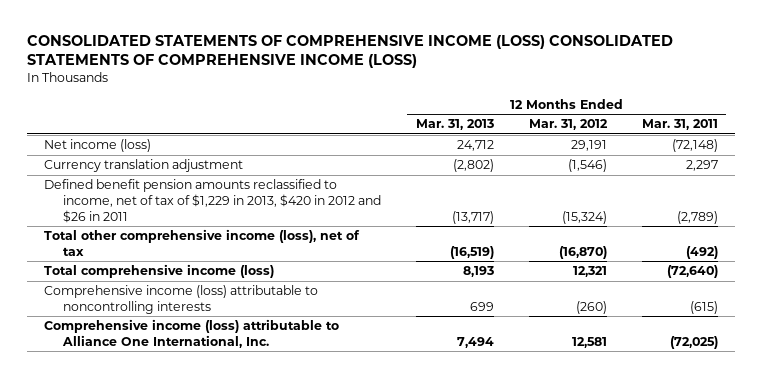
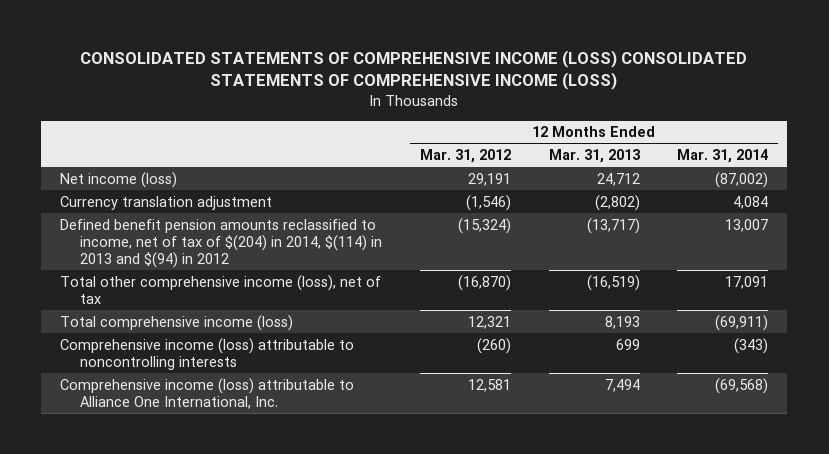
- | 12 Months Ended Mar. 31, 2013 | 12 Months Ended Mar. 31, 2012 | 12 Months Ended Mar. 31, 2011
+ | 12 Months Ended Mar. 31, 2012 | 12 Months Ended Mar. 31, 2013 | 12 Months Ended Mar. 31, 2014
- Defined benefit pension amounts reclassified to income, net of tax of $1,229 in 2013, $420 in 2012 and $26 in 2011 | (13,717) | (15,324) | (2,789)
+ Defined benefit pension amounts reclassified to income, net of tax of $(204) in 2014, $(114) in 2013 and $(94) in 2012 | (15,324) | (13,717) | 13,007

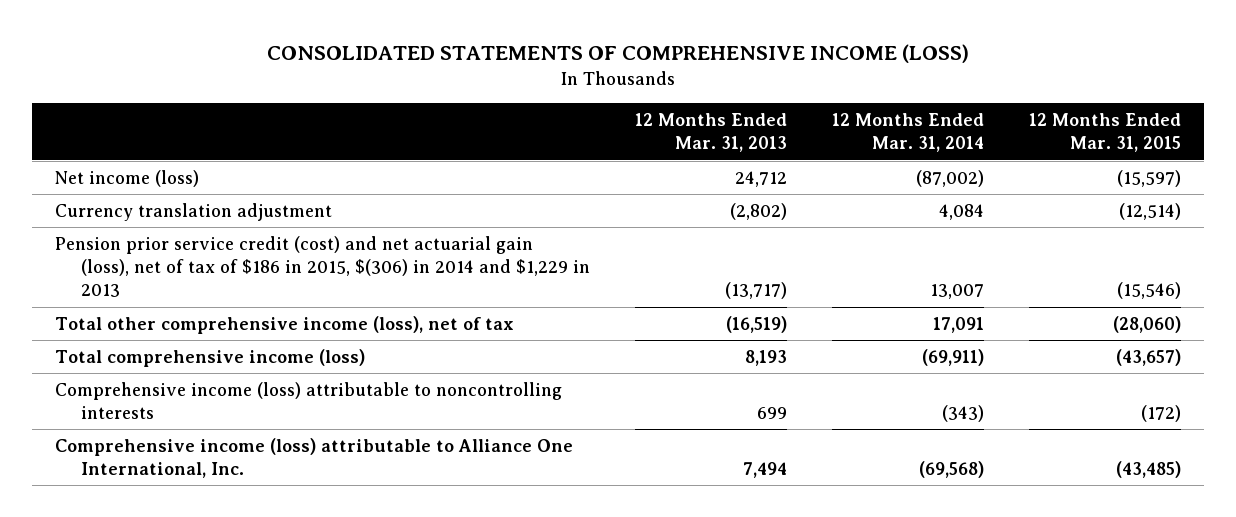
- CONSOLIDATED STATEMENTS OF COMPREHENSIVE INCOME (LOSS) CONSOLIDATED STATEMENTS OF COMPREHENSIVE INCOME (LOSS)
+ CONSOLIDATED STATEMENTS OF COMPREHENSIVE INCOME (LOSS)
- | 12 Months Ended Mar. 31, 2012 | 12 Months Ended Mar. 31, 2013 | 12 Months Ended Mar. 31, 2014
+ | 12 Months Ended Mar. 31, 2013 | 12 Months Ended Mar. 31, 2014 | 12 Months Ended Mar. 31, 2015
- Defined benefit pension amounts reclassified to income, net of tax of $(204) in 2014, $(114) in 2013 and $(94) in 2012 | (15,324) | (13,717) | 13,007
+ Pension prior service credit (cost) and net actuarial gain (loss), net of tax of $186 in 2015, $(306) in 2014 and $1,229 in 2013 | (13,717) | 13,007 | (15,546)

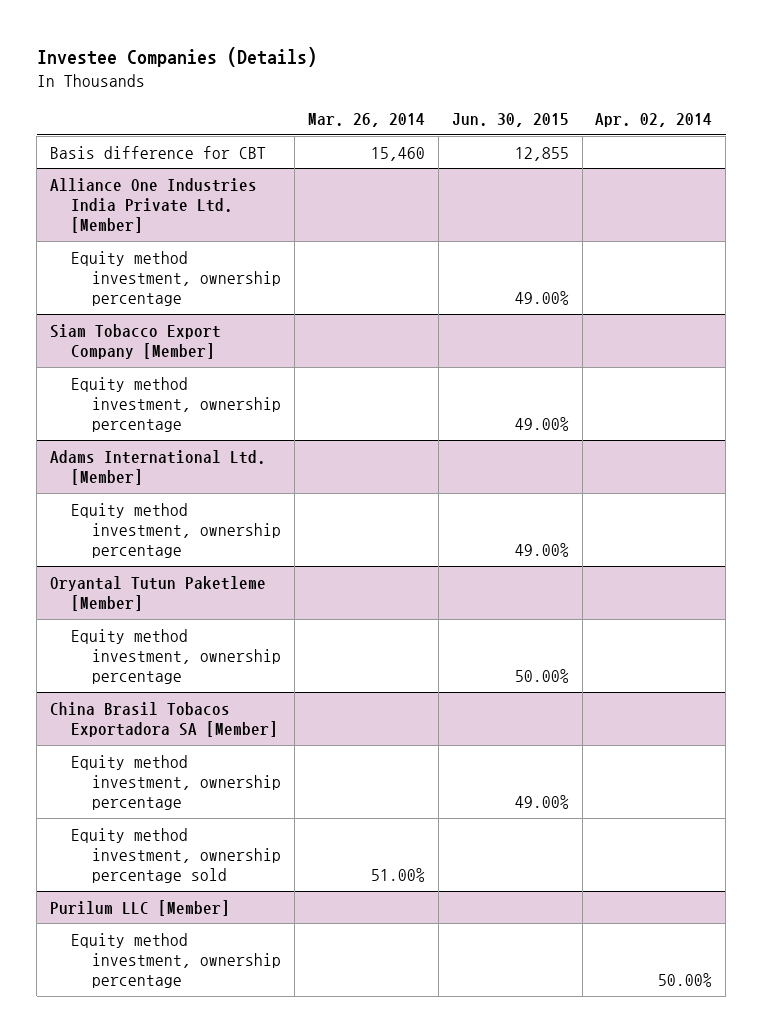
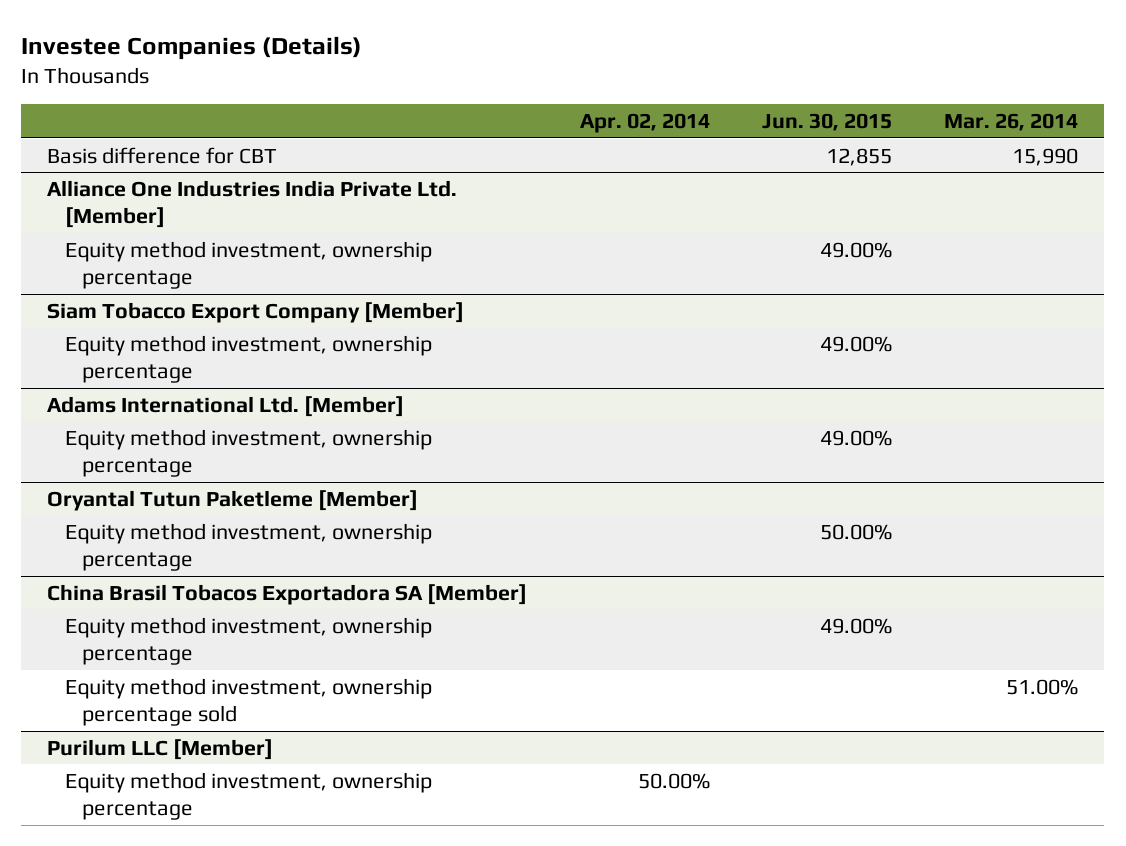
- | Mar. 26, 2014 | Jun. 30, 2015 | Apr. 02, 2014
+ | Apr. 02, 2014 | Jun. 30, 2015 | Mar. 26, 2014
- Basis difference for CBT | 15,460 | 12,855 |
+ Basis difference for CBT | | 12,855 | 15,990

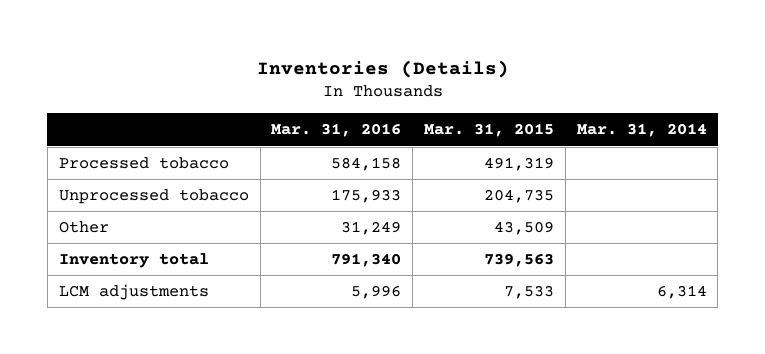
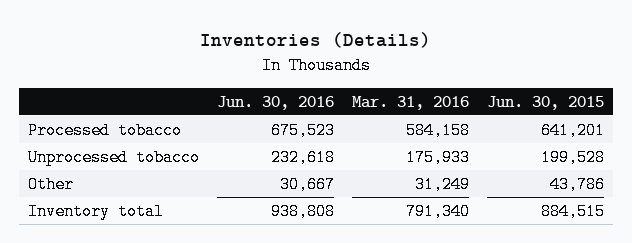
- | Mar. 31, 2016 | Mar. 31, 2015 | Mar. 31, 2014
+ | Jun. 30, 2016 | Mar. 31, 2016 | Jun. 30, 2015
- LCM adjustments | 5,996 | 7,533 | 6,314

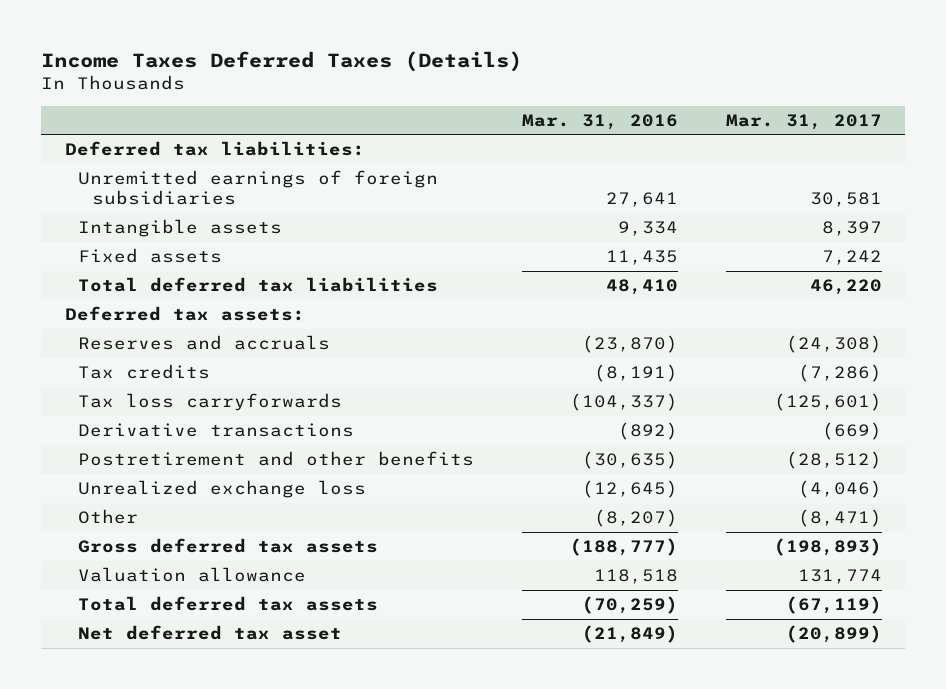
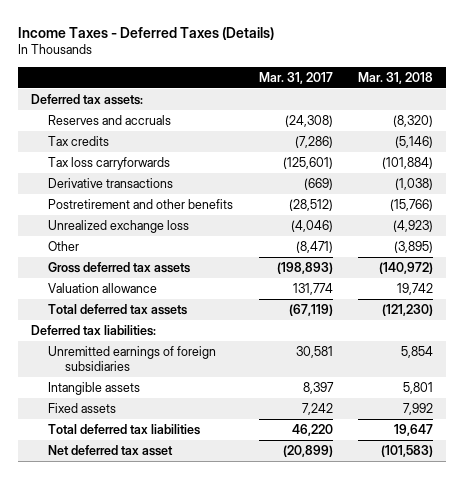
- Income Taxes Deferred Taxes (Details)
+ Income Taxes - Deferred Taxes (Details)
- | Mar. 31, 2016 | Mar. 31, 2017
+ | Mar. 31, 2017 | Mar. 31, 2018
moved down: Deferred tax liabilities:
moved down: Unremitted earnings of foreign subsidiaries | 30,581 | 5,854
moved down: Intangible assets | 8,397 | 5,801
moved down: Fixed assets | 7,242 | 7,992
moved down: Total deferred tax liabilities | 46,220 | 19,647

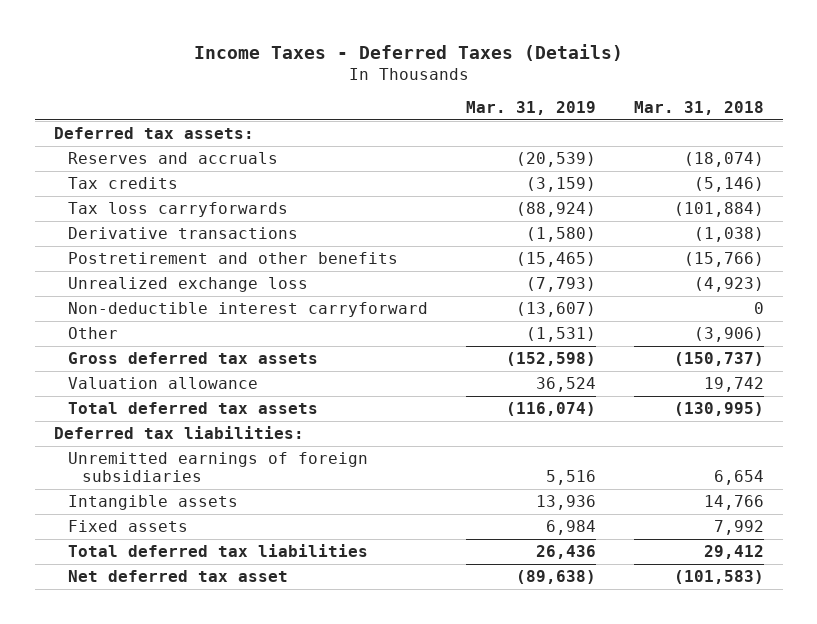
- | Mar. 31, 2017 | Mar. 31, 2018
+ | Mar. 31, 2019 | Mar. 31, 2018
- Reserves and accruals | (24,308) | (8,320)
+ Reserves and accruals | (20,539) | (18,074)
- Other | (8,471) | (3,895)
- Gross deferred tax assets | (198,893) | (140,972)
+ Non-deductible interest carryforward | (13,607) | 0
+ Other | (1,531) | (3,906)
+ Gross deferred tax assets | (152,598) | (150,737)
- Total deferred tax assets | (67,119) | (121,230)
+ Total deferred tax assets | (116,074) | (130,995)
- Unremitted earnings of foreign subsidiaries | 30,581 | 5,854
- Intangible assets | 8,397 | 5,801
+ Unremitted earnings of foreign subsidiaries | 5,516 | 6,654
+ Intangible assets | 13,936 | 14,766
- Total deferred tax liabilities | 46,220 | 19,647
+ Total deferred tax liabilities | 26,436 | 29,412

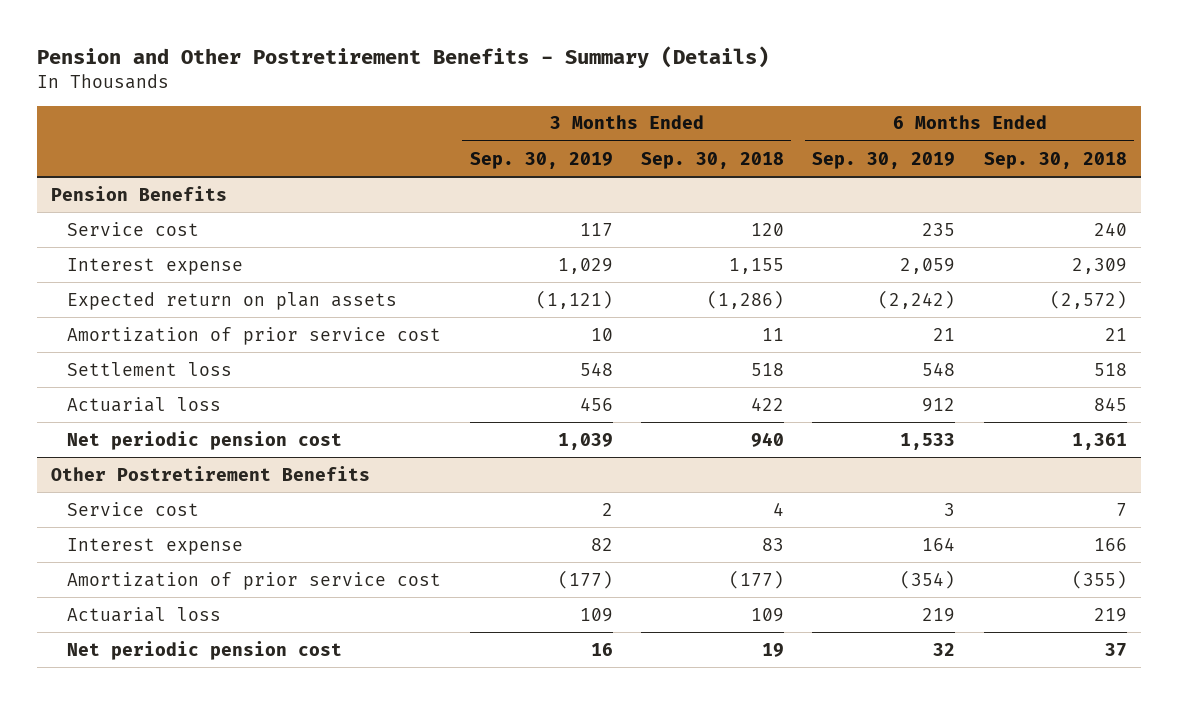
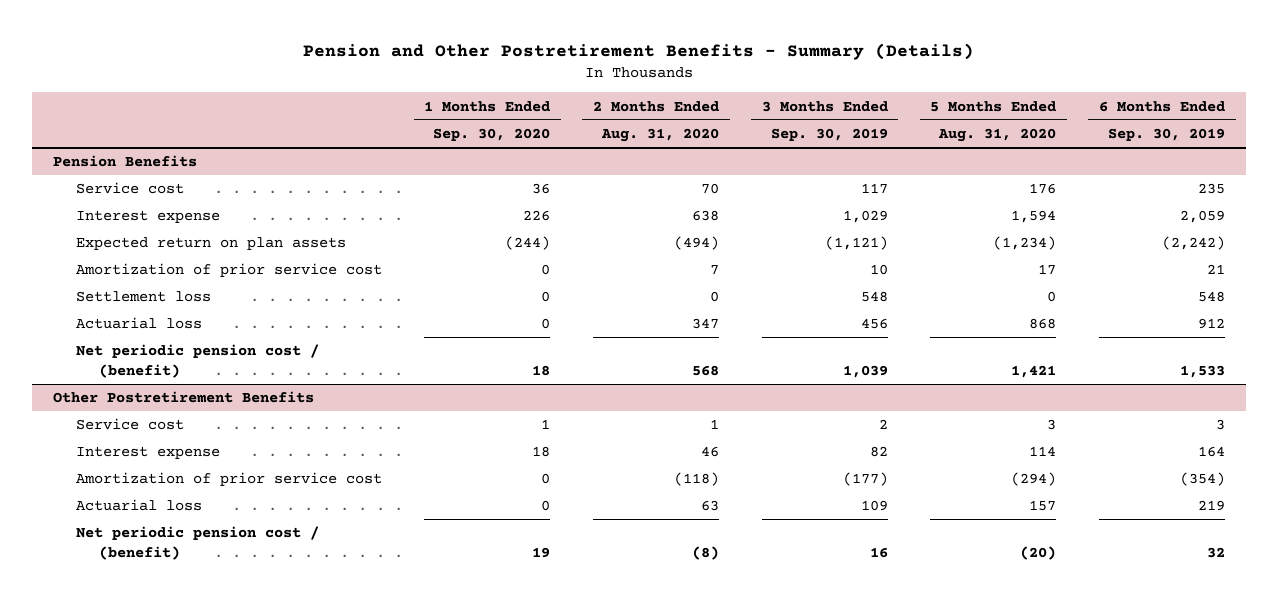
- | 3 Months Ended Sep. 30, 2019 | 3 Months Ended Sep. 30, 2018 | 6 Months Ended Sep. 30, 2019 | 6 Months Ended Sep. 30, 2018
+ | 1 Months Ended Sep. 30, 2020 | 2 Months Ended Aug. 31, 2020 | 3 Months Ended Sep. 30, 2019 | 5 Months Ended Aug. 31, 2020 | 6 Months Ended Sep. 30, 2019
@ Pension Benefits
- Net periodic pension cost | 1,039 | 940 | 1,533 | 1,361
+ Net periodic pension cost / (benefit) | 18 | 568 | 1,039 | 1,421 | 1,533
@ Other Postretirement Benefits
- Net periodic pension cost | 16 | 19 | 32 | 37
+ Net periodic pension cost / (benefit) | 19 | (8) | 16 | (20) | 32

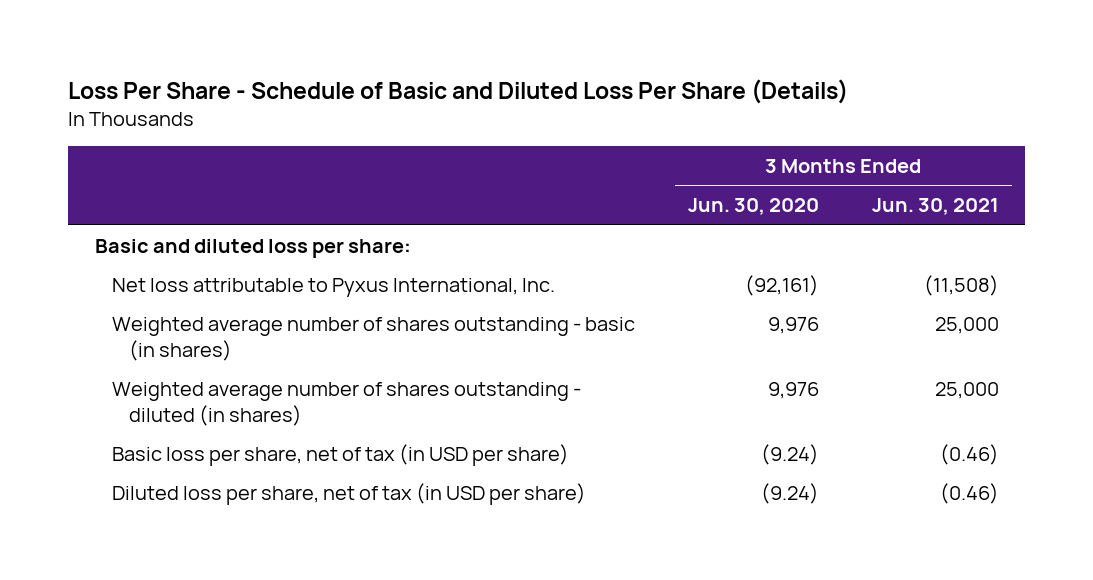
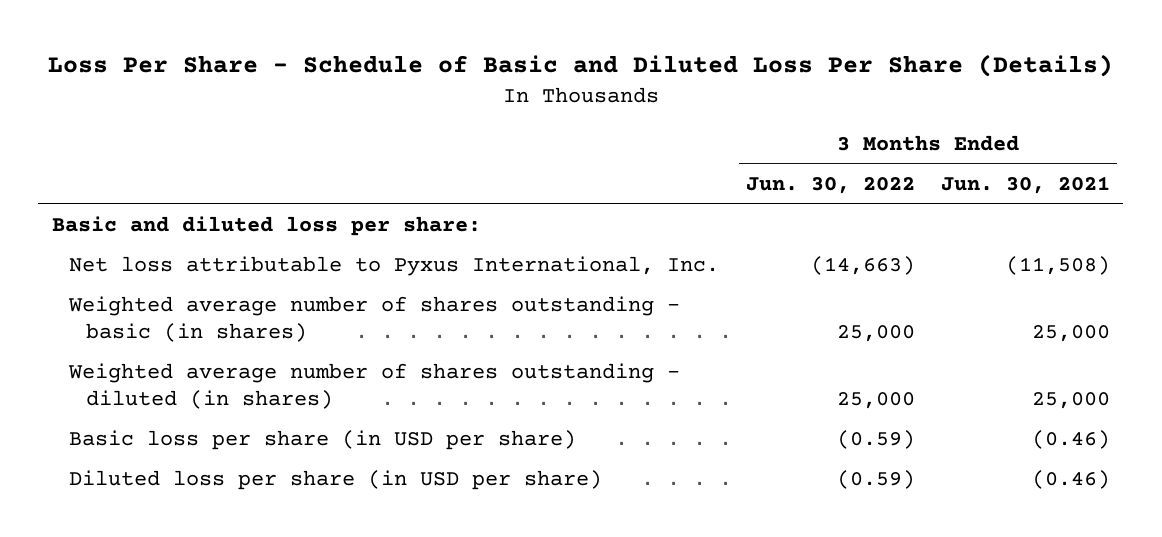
- | 3 Months Ended Jun. 30, 2020 | 3 Months Ended Jun. 30, 2021
+ | 3 Months Ended Jun. 30, 2022 | 3 Months Ended Jun. 30, 2021
- Basic loss per share, net of tax (in USD per share) | (9.24) | (0.46)
- Diluted loss per share, net of tax (in USD per share) | (9.24) | (0.46)
+ Basic loss per share (in USD per share) | (0.59) | (0.46)
+ Diluted loss per share (in USD per share) | (0.59) | (0.46)

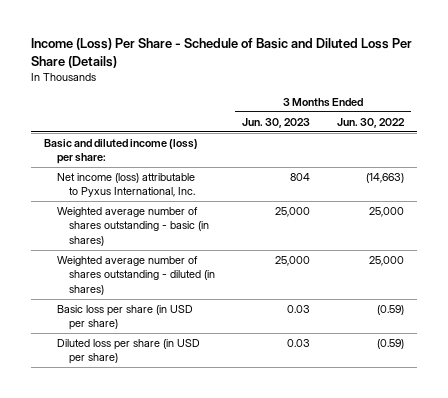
- Loss Per Share - Schedule of Basic and Diluted Loss Per Share (Details)
+ Income (Loss) Per Share - Schedule of Basic and Diluted Loss Per Share (Details)
- | 3 Months Ended Jun. 30, 2022 | 3 Months Ended Jun. 30, 2021
+ | 3 Months Ended Jun. 30, 2023 | 3 Months Ended Jun. 30, 2022
- Basic and diluted loss per share:
- Net loss attributable to Pyxus International, Inc. | (14,663) | (11,508)
+ Basic and diluted income (loss) per share:
+ Net income (loss) attributable to Pyxus International, Inc. | 804 | (14,663)

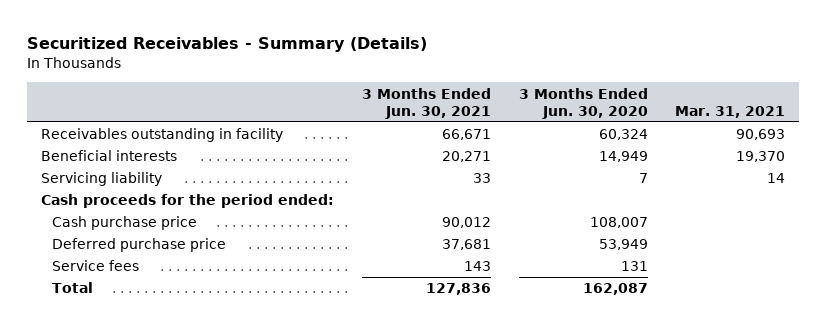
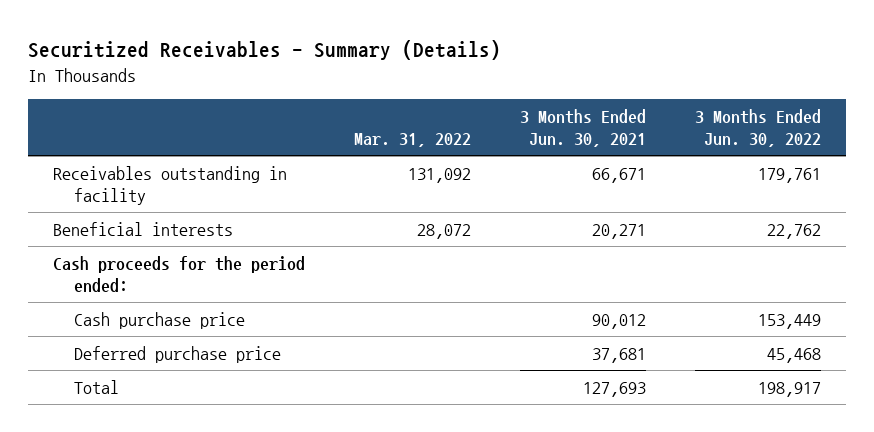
- | 3 Months Ended Jun. 30, 2021 | 3 Months Ended Jun. 30, 2020 | Mar. 31, 2021
+ | Mar. 31, 2022 | 3 Months Ended Jun. 30, 2021 | 3 Months Ended Jun. 30, 2022
- Servicing liability | 33 | 7 | 14
- Service fees | 143 | 131 |
- Total | 127,836 | 162,087 |
+ Total | | 127,693 | 198,917

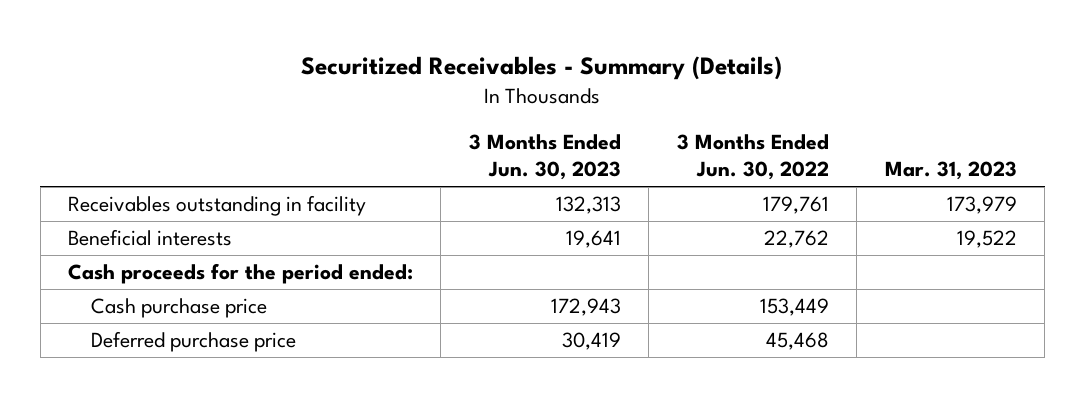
- | Mar. 31, 2022 | 3 Months Ended Jun. 30, 2021 | 3 Months Ended Jun. 30, 2022
+ | 3 Months Ended Jun. 30, 2023 | 3 Months Ended Jun. 30, 2022 | Mar. 31, 2023
- Total | | 127,693 | 198,917

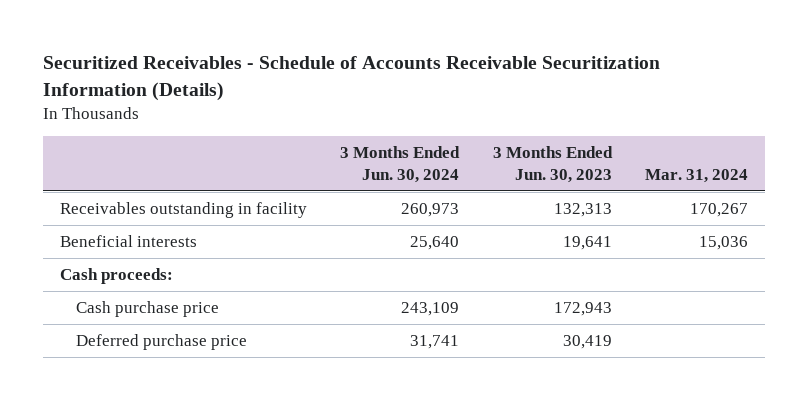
- Securitized Receivables - Summary (Details)
+ Securitized Receivables - Schedule of Accounts Receivable Securitization Information (Details)
- | 3 Months Ended Jun. 30, 2023 | 3 Months Ended Jun. 30, 2022 | Mar. 31, 2023
+ | 3 Months Ended Jun. 30, 2024 | 3 Months Ended Jun. 30, 2023 | Mar. 31, 2024
- Cash proceeds for the period ended:
+ Cash proceeds:

